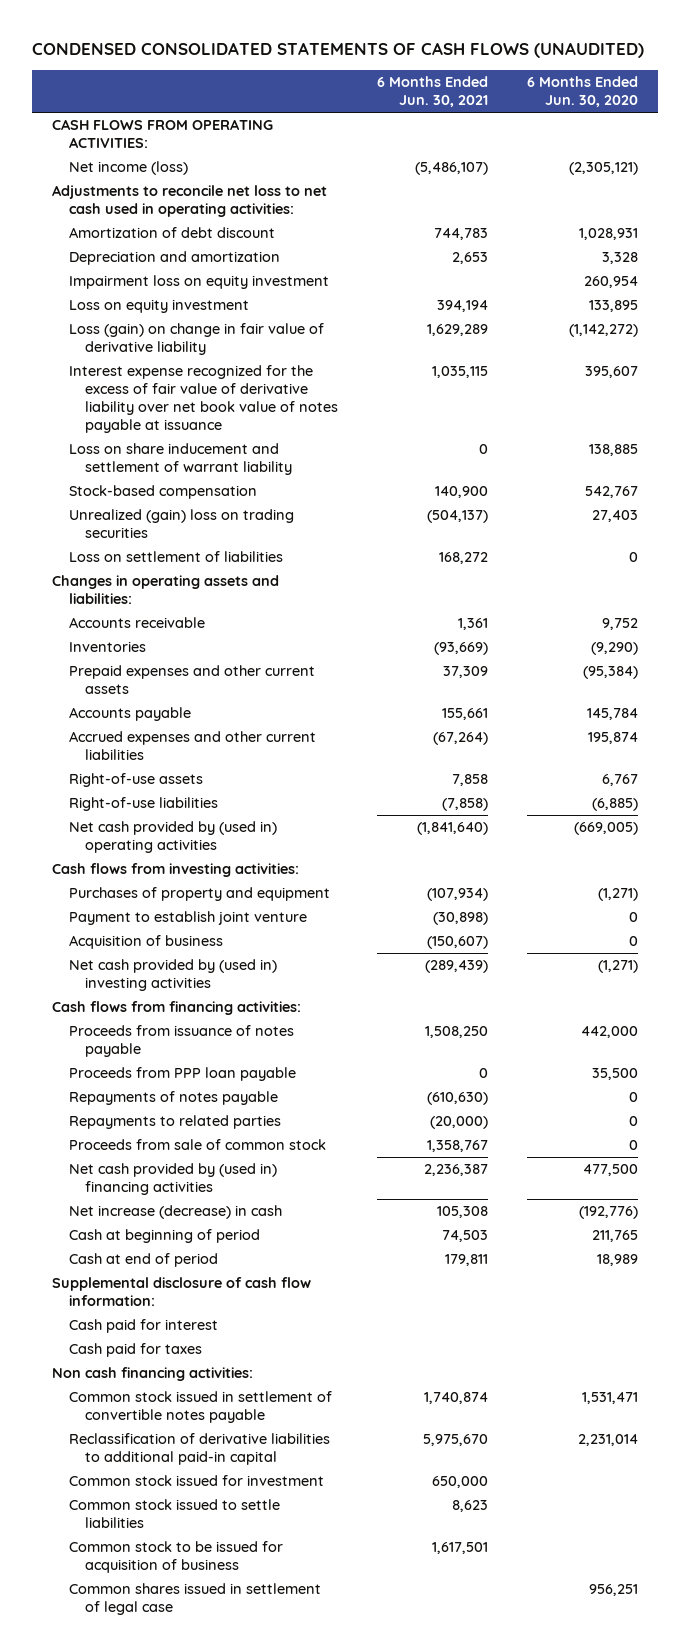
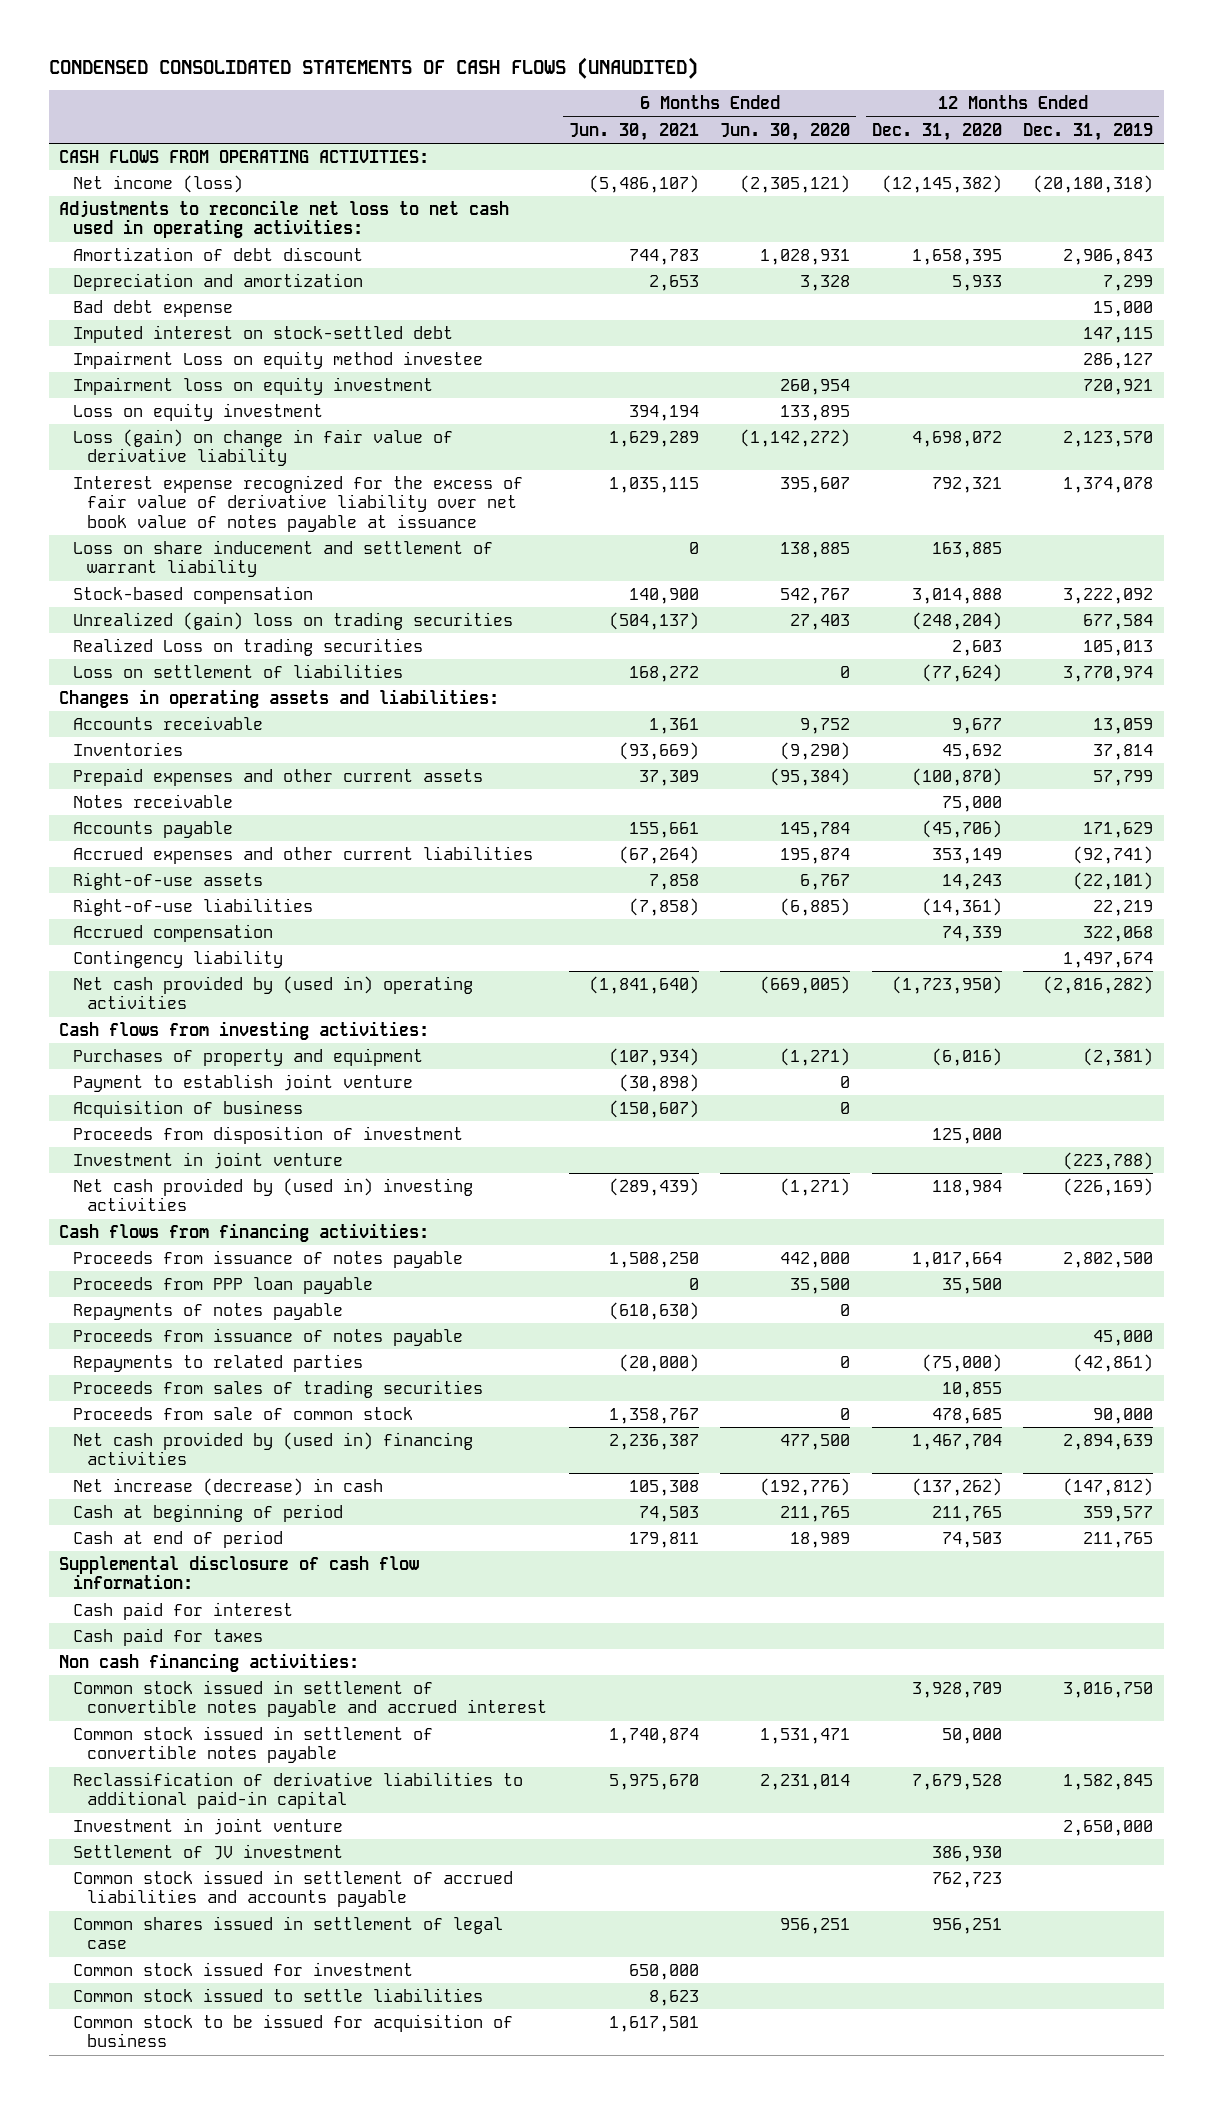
- | 6 Months Ended Jun. 30, 2021 | 6 Months Ended Jun. 30, 2020
+ | 6 Months Ended Jun. 30, 2021 | 6 Months Ended Jun. 30, 2020 | 12 Months Ended Dec. 31, 2020 | 12 Months Ended Dec. 31, 2019
+ Bad debt expense | | | | 15,000
+ Imputed interest on stock-settled debt | | | | 147,115
+ Impairment Loss on equity method investee | | | | 286,127
+ Realized Loss on trading securities | | | 2,603 | 105,013
+ Notes receivable | | | 75,000 |
+ Accrued compensation | | | 74,339 | 322,068
+ Contingency liability | | | | 1,497,674
+ Proceeds from disposition of investment | | | 125,000 |
+ Investment in joint venture | | | | (223,788)
+ Proceeds from issuance of notes payable | | | | 45,000
+ Proceeds from sales of trading securities | | | 10,855 |
+ Common stock issued in settlement of convertible notes payable and accrued interest | | | 3,928,709 | 3,016,750
+ Investment in joint venture | | | | 2,650,000
+ Settlement of JV investment | | | 386,930 |
+ Common stock issued in settlement of accrued liabilities and accounts payable | | | 762,723 |
moved up: Common shares issued in settlement of legal case | | 956,251 | 956,251 |

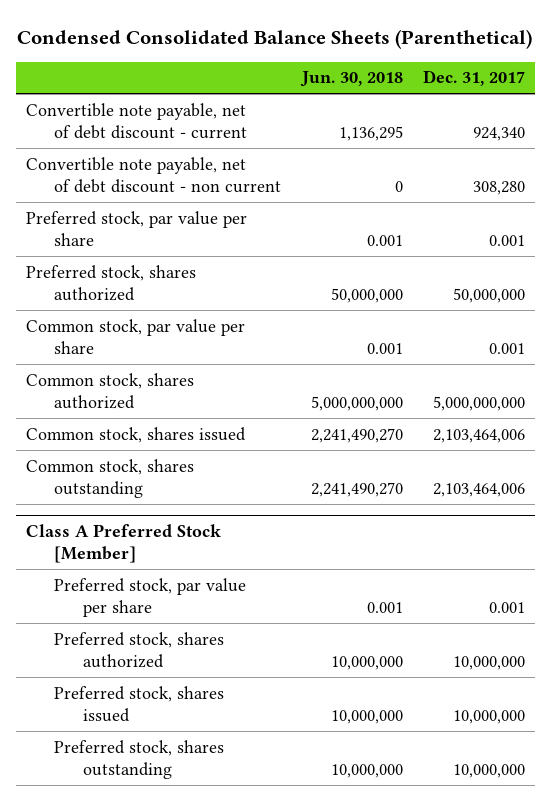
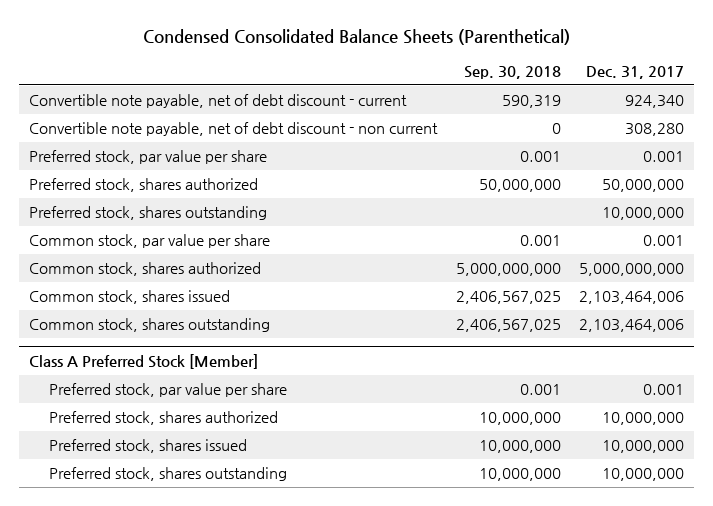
- | Jun. 30, 2018 | Dec. 31, 2017
+ | Sep. 30, 2018 | Dec. 31, 2017
+ Preferred stock, shares outstanding | | 10,000,000

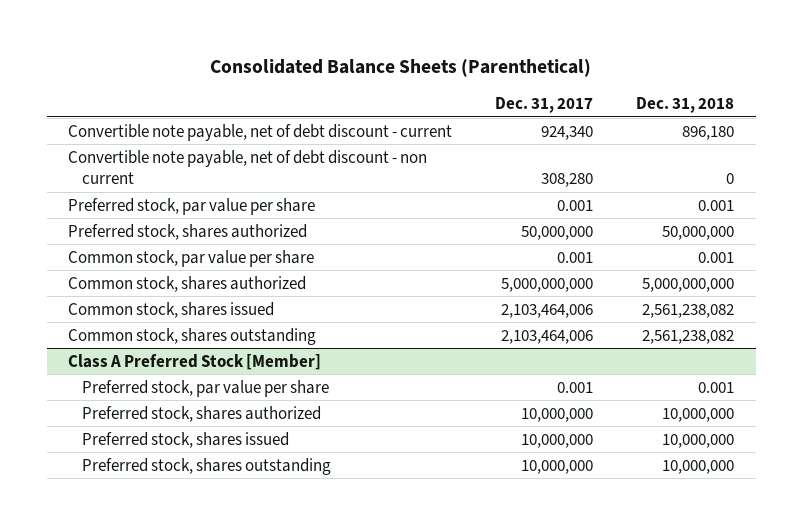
- Condensed Consolidated Balance Sheets (Parenthetical)
+ Consolidated Balance Sheets (Parenthetical)
- | Sep. 30, 2018 | Dec. 31, 2017
+ | Dec. 31, 2017 | Dec. 31, 2018
- Preferred stock, shares outstanding | | 10,000,000

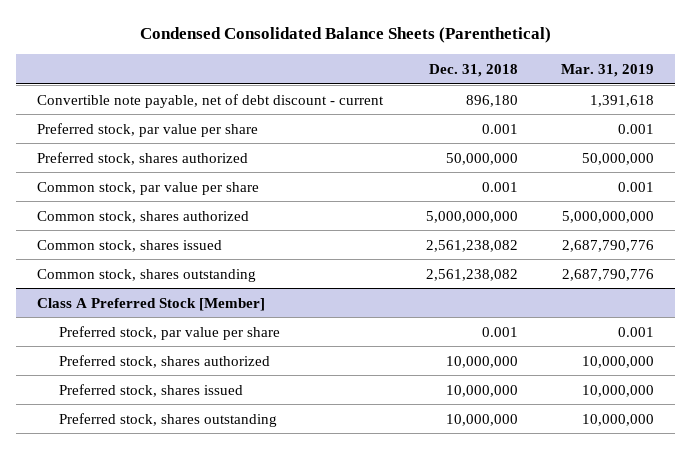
- Consolidated Balance Sheets (Parenthetical)
+ Condensed Consolidated Balance Sheets (Parenthetical)
- | Dec. 31, 2017 | Dec. 31, 2018
+ | Dec. 31, 2018 | Mar. 31, 2019
- Convertible note payable, net of debt discount - non current | 308,280 | 0

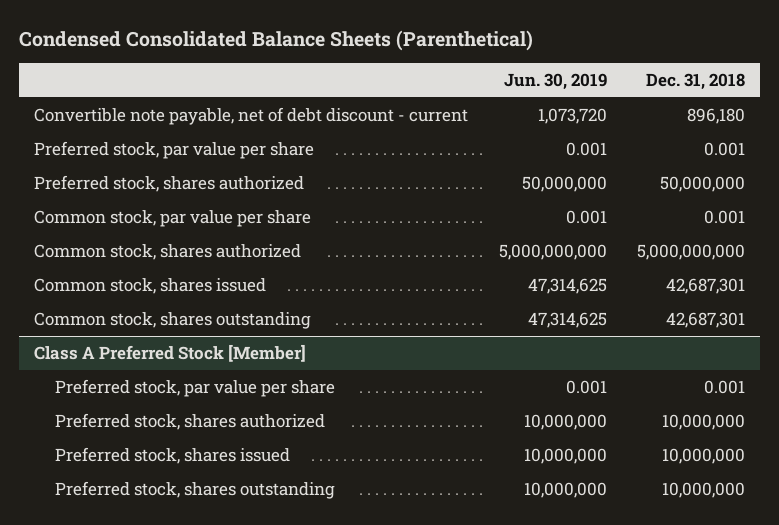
- | Dec. 31, 2018 | Mar. 31, 2019
+ | Jun. 30, 2019 | Dec. 31, 2018
- Common stock, shares issued | 2,561,238,082 | 2,687,790,776
- Common stock, shares outstanding | 2,561,238,082 | 2,687,790,776
+ Common stock, shares issued | 47,314,625 | 42,687,301
+ Common stock, shares outstanding | 47,314,625 | 42,687,301

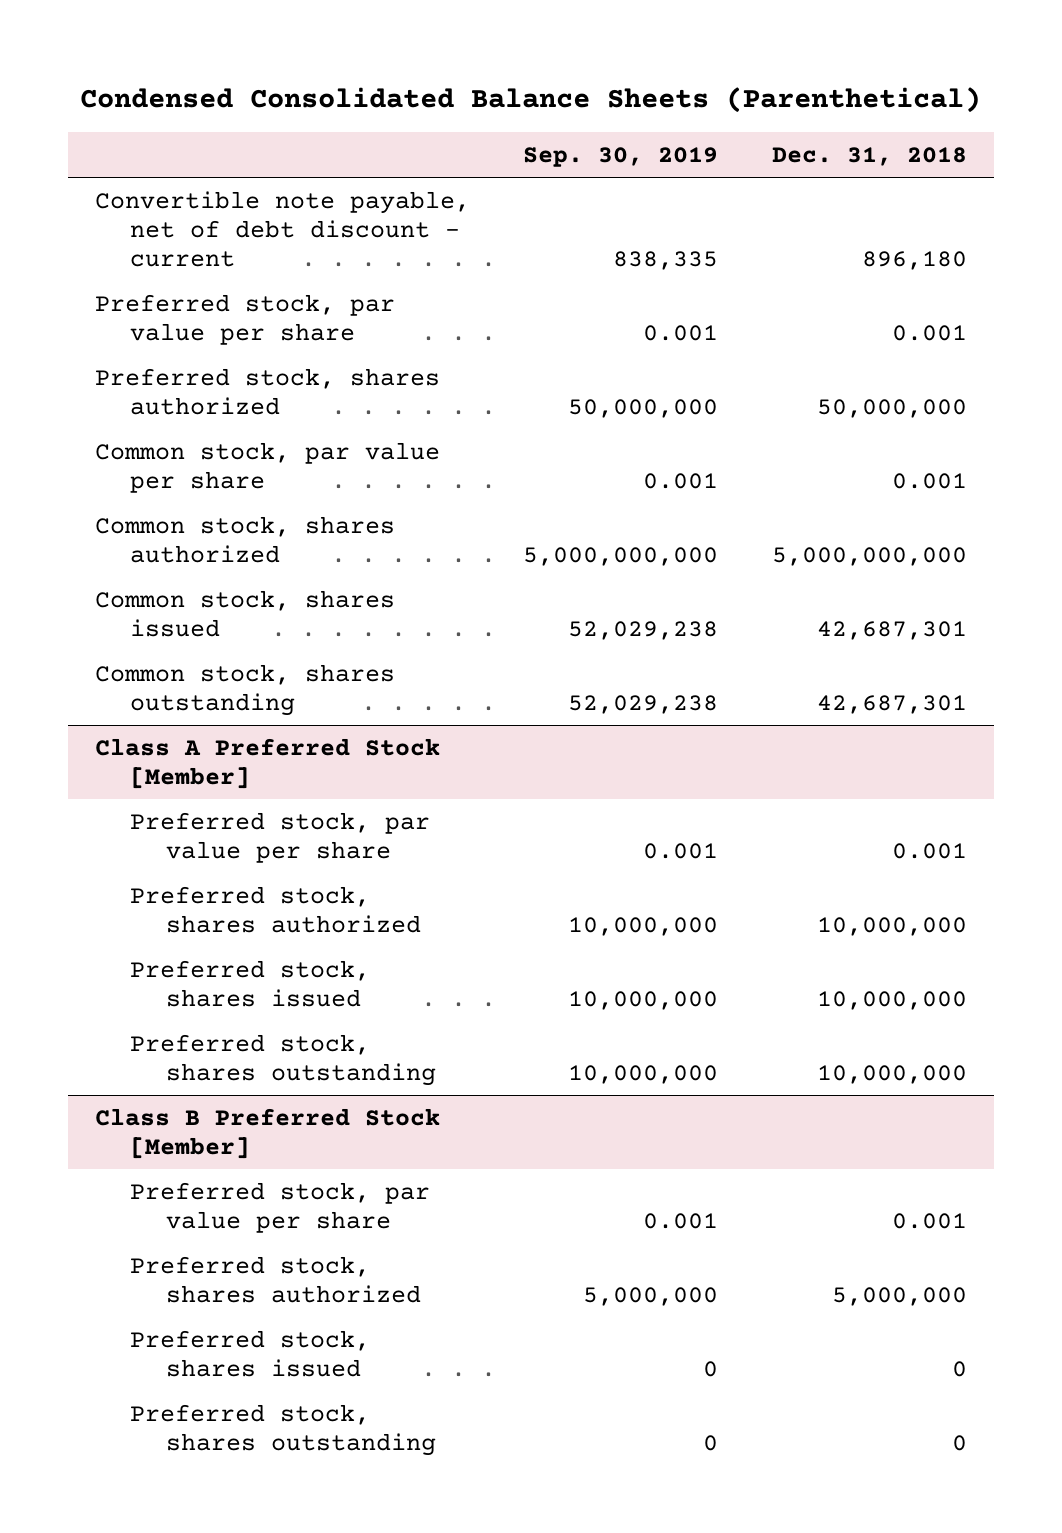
- | Jun. 30, 2019 | Dec. 31, 2018
+ | Sep. 30, 2019 | Dec. 31, 2018
+ Class B Preferred Stock [Member]
+ Preferred stock, par value per share | 0.001 | 0.001
+ Preferred stock, shares authorized | 5,000,000 | 5,000,000
+ Preferred stock, shares issued | 0 | 0
+ Preferred stock, shares outstanding | 0 | 0

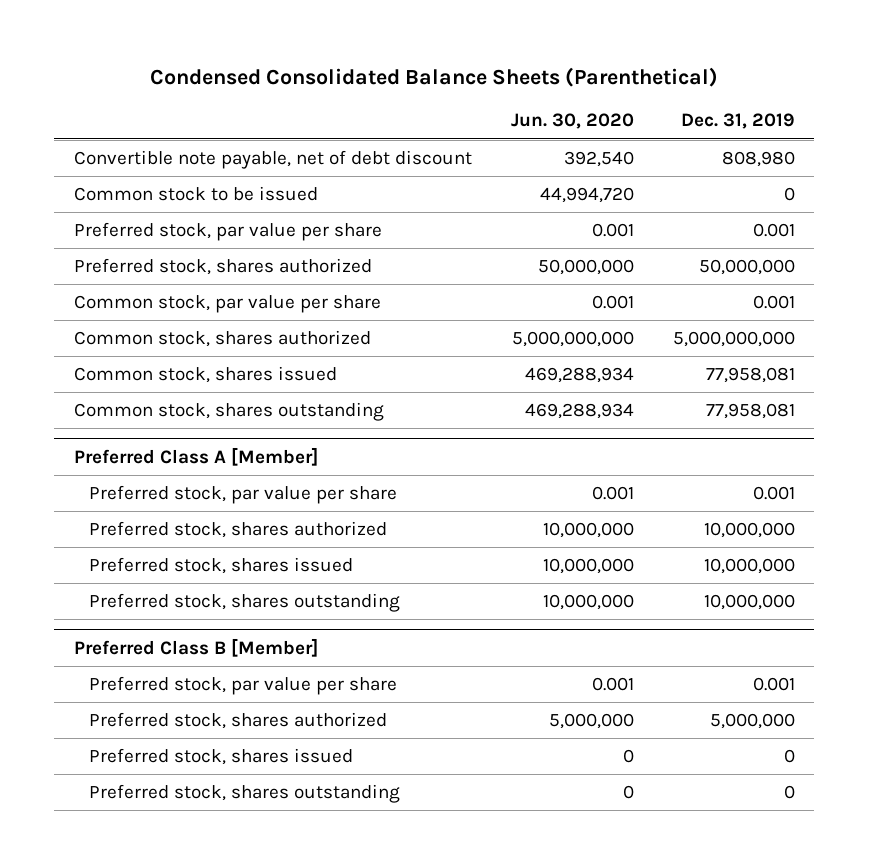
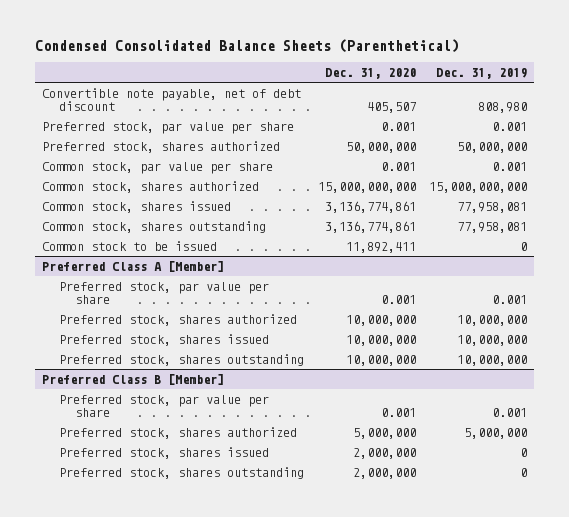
- | Jun. 30, 2020 | Dec. 31, 2019
+ | Dec. 31, 2020 | Dec. 31, 2019
- Common stock, shares authorized | 5,000,000,000 | 5,000,000,000
+ Common stock, shares authorized | 15,000,000,000 | 15,000,000,000
moved down: Common stock to be issued | 11,892,411 | 0

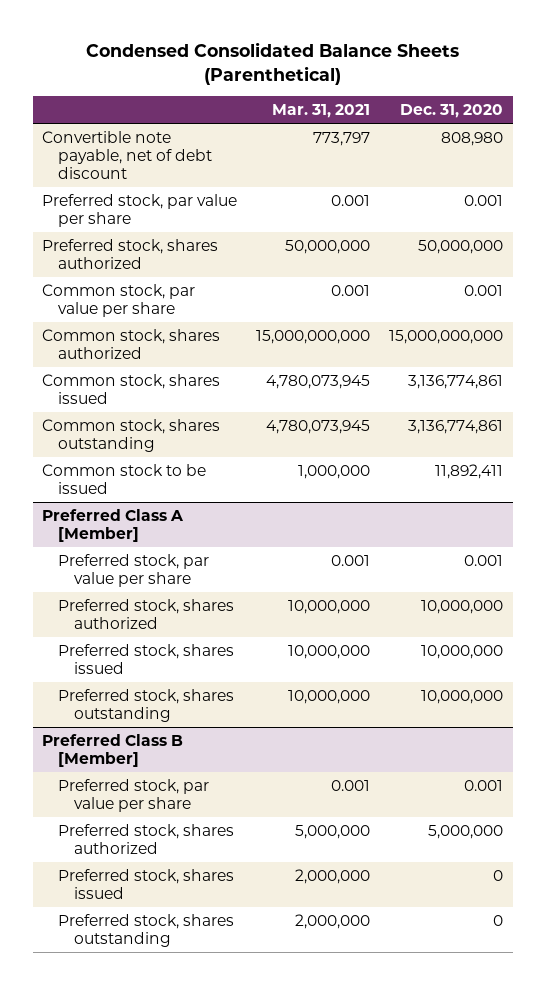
- | Dec. 31, 2020 | Dec. 31, 2019
+ | Mar. 31, 2021 | Dec. 31, 2020
- Convertible note payable, net of debt discount | 405,507 | 808,980
+ Convertible note payable, net of debt discount | 773,797 | 808,980
@ Preferred Class B [Member]
- Preferred stock, shares issued | 2,000,000 | 0
- Preferred stock, shares outstanding | 2,000,000 | 0
+ Preferred stock, shares issued | 2,000,000 | 0
+ Preferred stock, shares outstanding | 2,000,000 | 0

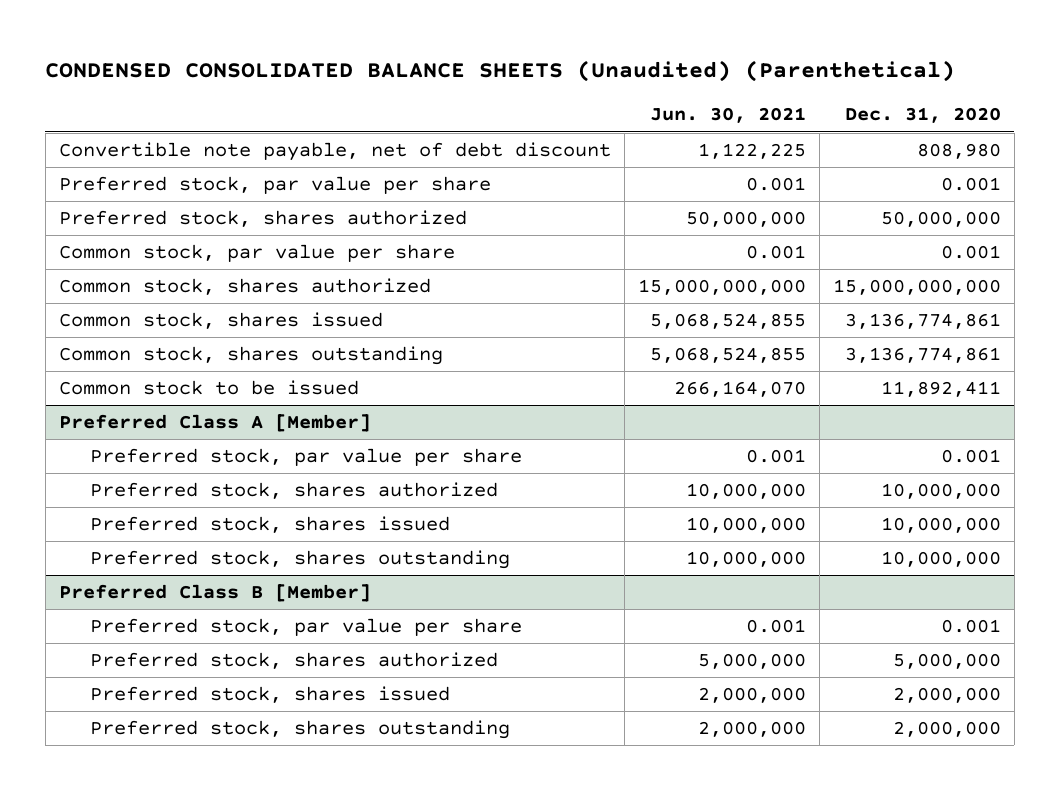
- Condensed Consolidated Balance Sheets (Parenthetical)
+ CONDENSED CONSOLIDATED BALANCE SHEETS (Unaudited) (Parenthetical)
- | Mar. 31, 2021 | Dec. 31, 2020
+ | Jun. 30, 2021 | Dec. 31, 2020
@ Preferred Class B [Member]
- Preferred stock, shares issued | 2,000,000 | 0
- Preferred stock, shares outstanding | 2,000,000 | 0
+ Preferred stock, shares issued | 2,000,000 | 2,000,000
+ Preferred stock, shares outstanding | 2,000,000 | 2,000,000

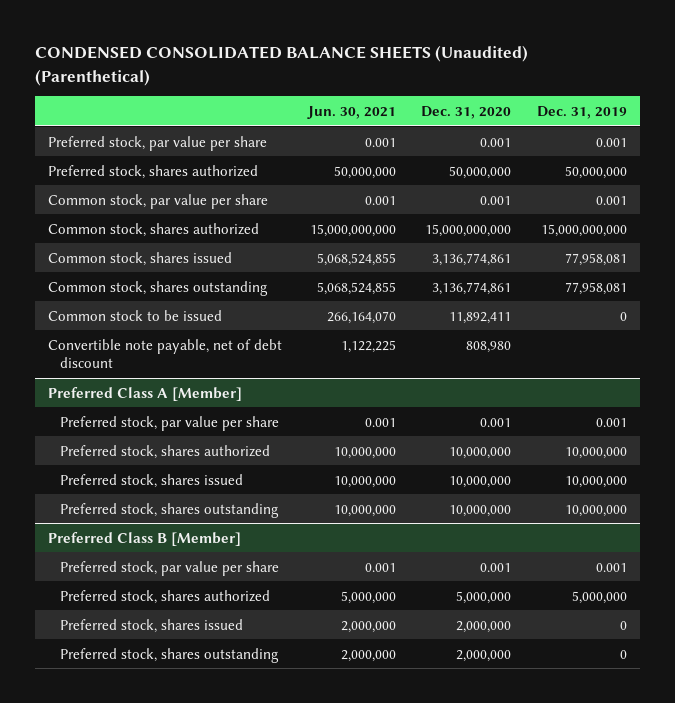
- | Jun. 30, 2021 | Dec. 31, 2020
+ | Jun. 30, 2021 | Dec. 31, 2020 | Dec. 31, 2019
moved down: Convertible note payable, net of debt discount | 1,122,225 | 808,980 |

